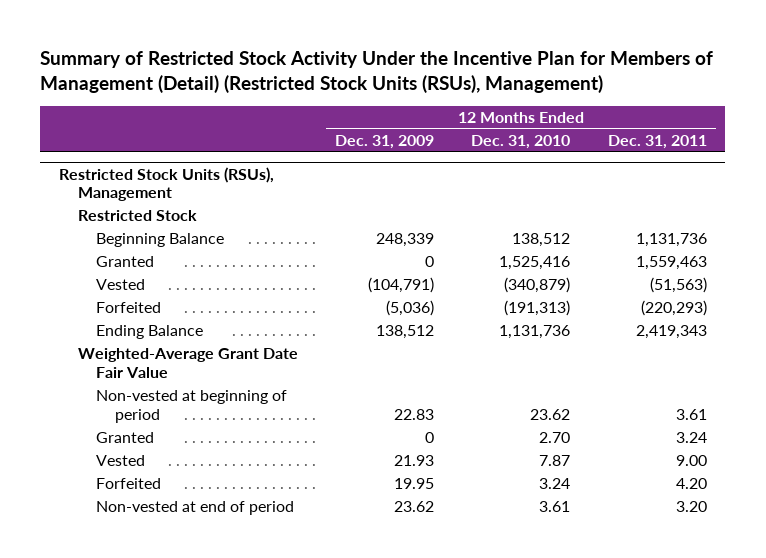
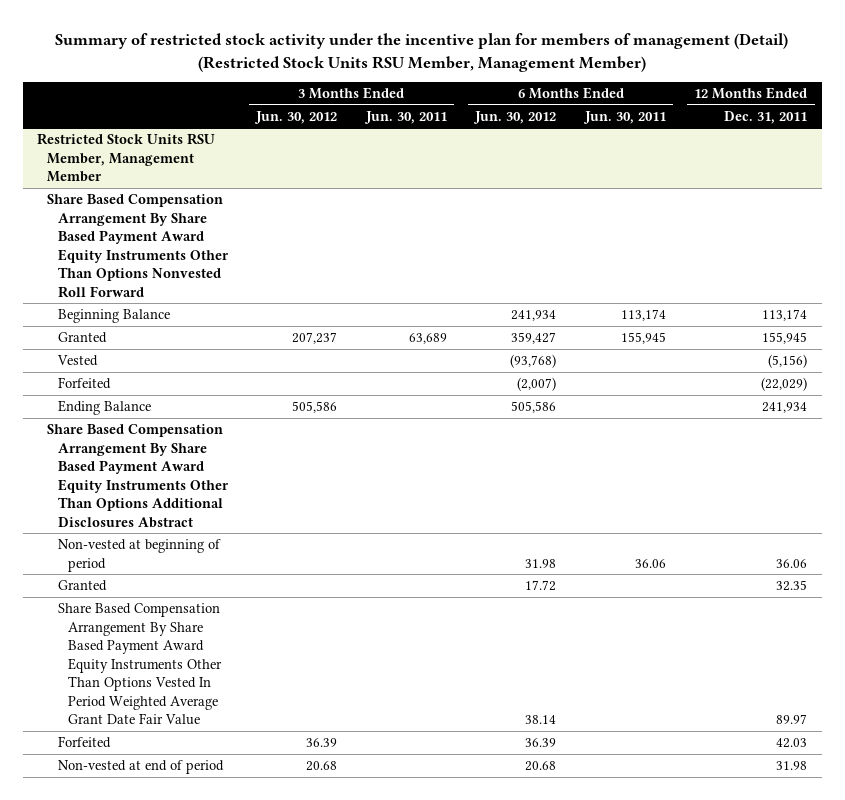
- Summary of Restricted Stock Activity Under the Incentive Plan for Members of Management (Detail) (Restricted Stock Units (RSUs), Management)
+ Summary of restricted stock activity under the incentive plan for members of management (Detail) (Restricted Stock Units RSU Member, Management Member)
- | 12 Months Ended Dec. 31, 2009 | 12 Months Ended Dec. 31, 2010 | 12 Months Ended Dec. 31, 2011
+ | 3 Months Ended Jun. 30, 2012 | 3 Months Ended Jun. 30, 2011 | 6 Months Ended Jun. 30, 2012 | 6 Months Ended Jun. 30, 2011 | 12 Months Ended Dec. 31, 2011
- Restricted Stock Units (RSUs), Management
- Restricted Stock
- Beginning Balance | 248,339 | 138,512 | 1,131,736
- Granted | 0 | 1,525,416 | 1,559,463
- Vested | (104,791) | (340,879) | (51,563)
- Forfeited | (5,036) | (191,313) | (220,293)
- Ending Balance | 138,512 | 1,131,736 | 2,419,343
- Weighted-Average Grant Date Fair Value
- Non-vested at beginning of period | 22.83 | 23.62 | 3.61
- Granted | 0 | 2.70 | 3.24
- Vested | 21.93 | 7.87 | 9.00
- Forfeited | 19.95 | 3.24 | 4.20
- Non-vested at end of period | 23.62 | 3.61 | 3.20
+ Restricted Stock Units RSU Member, Management Member
+ Share Based Compensation Arrangement By Share Based Payment Award Equity Instruments Other Than Options Nonvested Roll Forward
+ Beginning Balance | | | 241,934 | 113,174 | 113,174
+ Granted | 207,237 | 63,689 | 359,427 | 155,945 | 155,945
+ Vested | | | (93,768) | | (5,156)
+ Forfeited | | | (2,007) | | (22,029)
+ Ending Balance | 505,586 | | 505,586 | | 241,934
+ Share Based Compensation Arrangement By Share Based Payment Award Equity Instruments Other Than Options Additional Disclosures Abstract
+ Non-vested at beginning of period | | | 31.98 | 36.06 | 36.06
+ Granted | | | 17.72 | | 32.35
+ Share Based Compensation Arrangement By Share Based Payment Award Equity Instruments Other Than Options Vested In Period Weighted Average Grant Date Fair Value | | | 38.14 | | 89.97
+ Forfeited | 36.39 | | 36.39 | | 42.03
+ Non-vested at end of period | 20.68 | | 20.68 | | 31.98

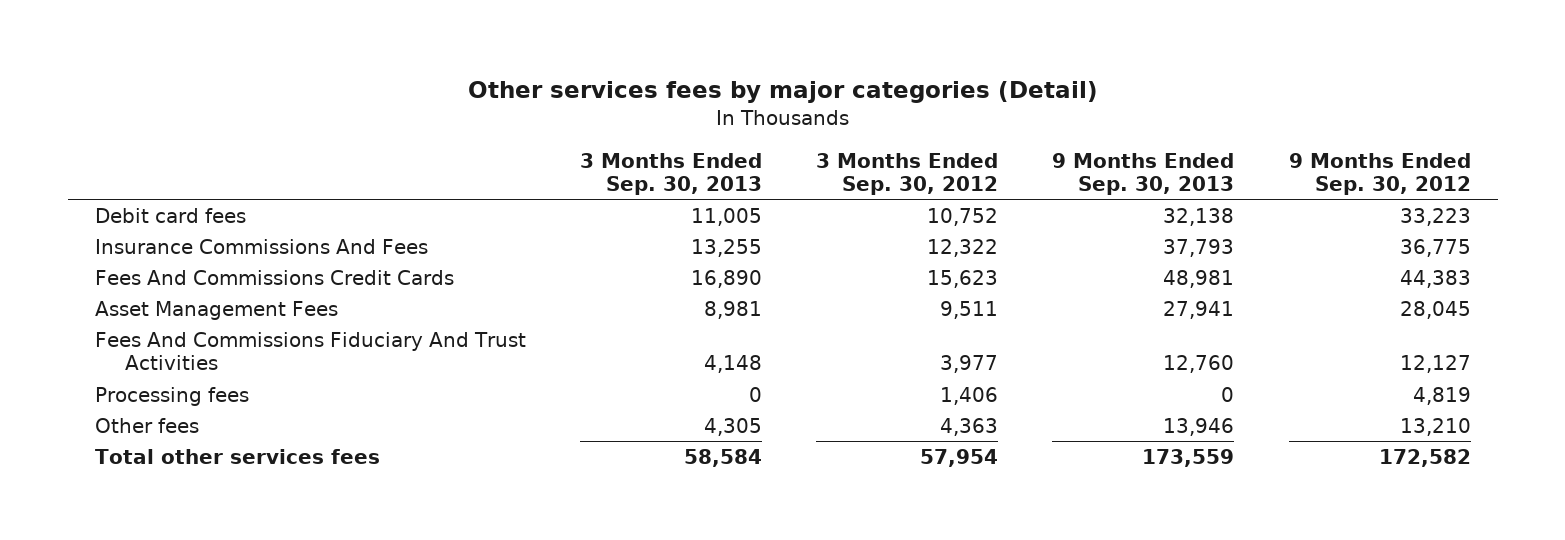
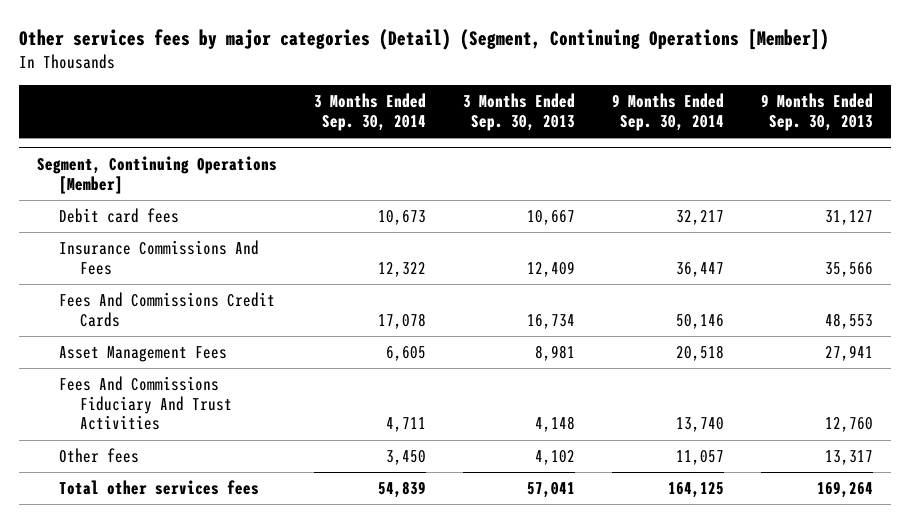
- Other services fees by major categories (Detail)
+ Other services fees by major categories (Detail) (Segment, Continuing Operations [Member])
- | 3 Months Ended Sep. 30, 2013 | 3 Months Ended Sep. 30, 2012 | 9 Months Ended Sep. 30, 2013 | 9 Months Ended Sep. 30, 2012
+ | 3 Months Ended Sep. 30, 2014 | 3 Months Ended Sep. 30, 2013 | 9 Months Ended Sep. 30, 2014 | 9 Months Ended Sep. 30, 2013
- Debit card fees | 11,005 | 10,752 | 32,138 | 33,223
- Insurance Commissions And Fees | 13,255 | 12,322 | 37,793 | 36,775
- Fees And Commissions Credit Cards | 16,890 | 15,623 | 48,981 | 44,383
+ Segment, Continuing Operations [Member]
+ Debit card fees | 10,673 | 10,667 | 32,217 | 31,127
+ Insurance Commissions And Fees | 12,322 | 12,409 | 36,447 | 35,566
+ Fees And Commissions Credit Cards | 17,078 | 16,734 | 50,146 | 48,553
- Processing fees | 0 | 1,406 | 0 | 4,819
- Other fees | 4,305 | 4,363 | 13,946 | 13,210
- Total other services fees | 58,584 | 57,954 | 173,559 | 172,582
+ Other fees | 3,450 | 4,102 | 11,057 | 13,317
+ Total other services fees | 54,839 | 57,041 | 164,125 | 169,264

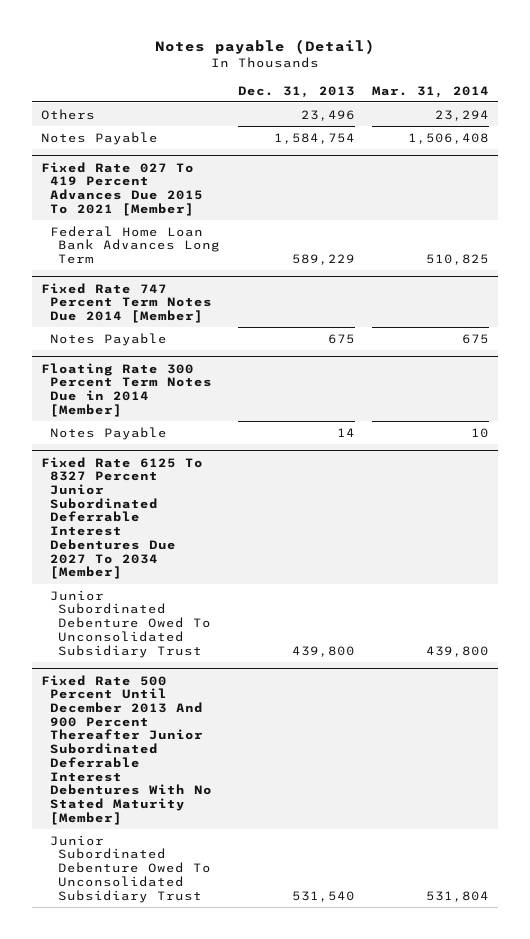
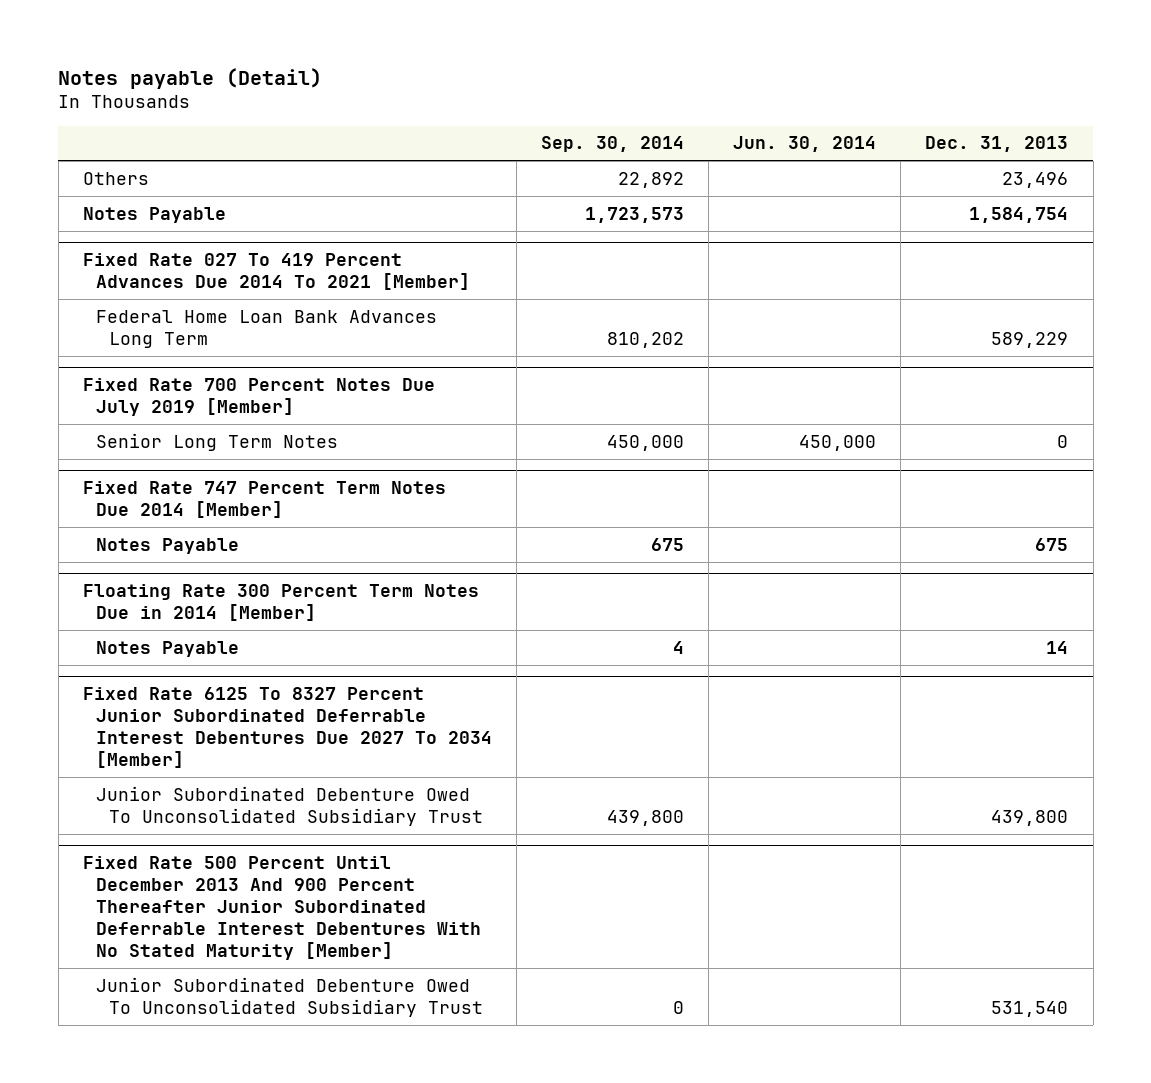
- | Dec. 31, 2013 | Mar. 31, 2014
+ | Sep. 30, 2014 | Jun. 30, 2014 | Dec. 31, 2013
- Fixed Rate 027 To 419 Percent Advances Due 2015 To 2021 [Member]
+ Fixed Rate 027 To 419 Percent Advances Due 2014 To 2021 [Member]
+ Fixed Rate 700 Percent Notes Due July 2019 [Member]
+ Senior Long Term Notes | 450,000 | 450,000 | 0

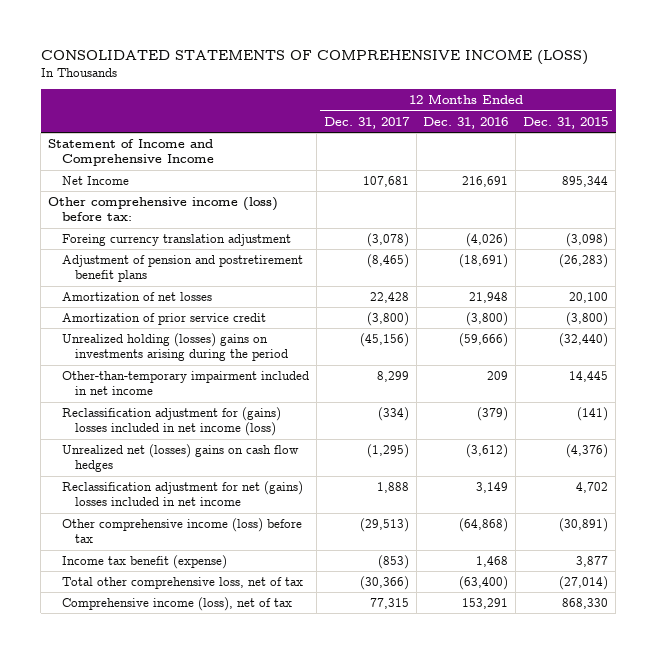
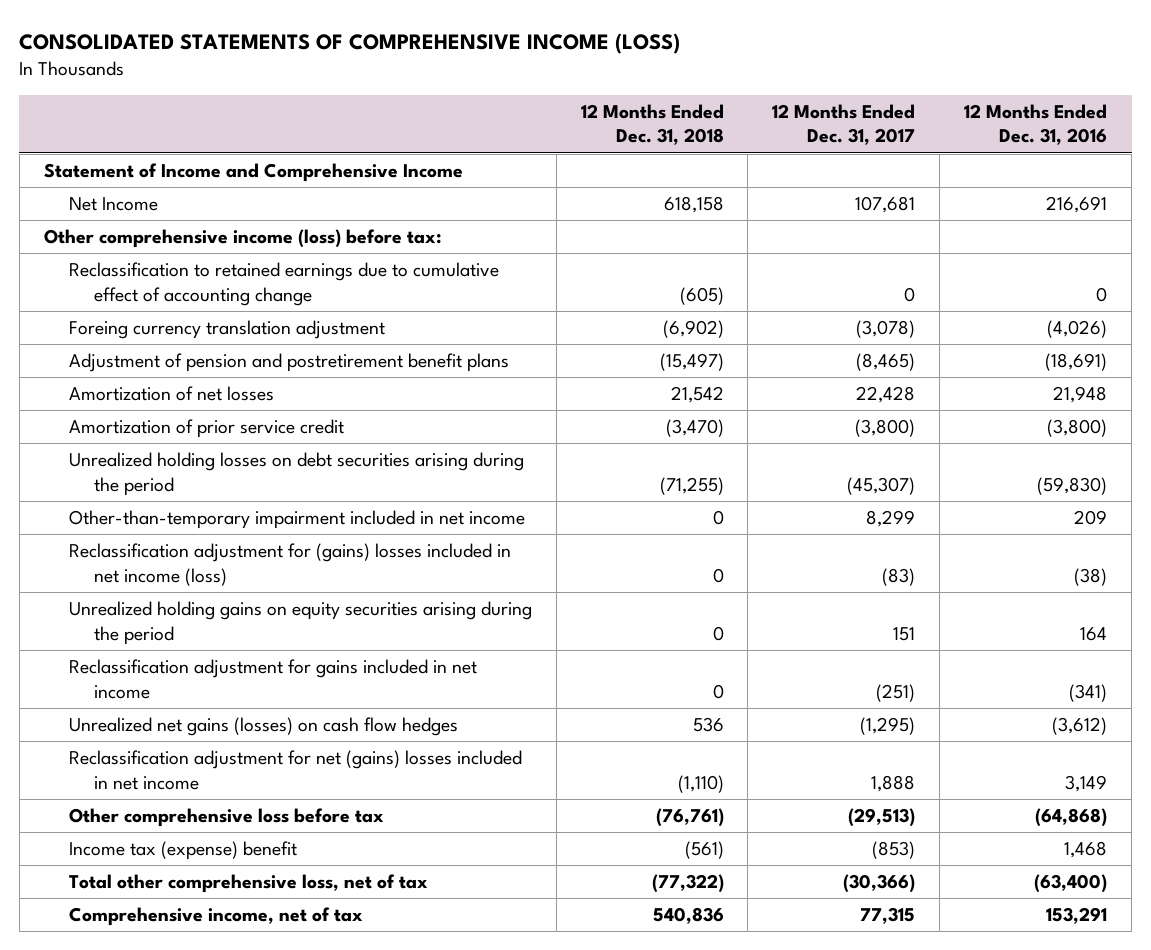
- | 12 Months Ended Dec. 31, 2017 | 12 Months Ended Dec. 31, 2016 | 12 Months Ended Dec. 31, 2015
+ | 12 Months Ended Dec. 31, 2018 | 12 Months Ended Dec. 31, 2017 | 12 Months Ended Dec. 31, 2016
+ Reclassification to retained earnings due to cumulative effect of accounting change | (605) | 0 | 0
- Unrealized holding (losses) gains on investments arising during the period | (45,156) | (59,666) | (32,440)
+ Unrealized holding losses on debt securities arising during the period | (71,255) | (45,307) | (59,830)
- Reclassification adjustment for (gains) losses included in net income (loss) | (334) | (379) | (141)
- Unrealized net (losses) gains on cash flow hedges | (1,295) | (3,612) | (4,376)
+ Reclassification adjustment for (gains) losses included in net income (loss) | 0 | (83) | (38)
+ Unrealized holding gains on equity securities arising during the period | 0 | 151 | 164
+ Reclassification adjustment for gains included in net income | 0 | (251) | (341)
+ Unrealized net gains (losses) on cash flow hedges | 536 | (1,295) | (3,612)
- Other comprehensive income (loss) before tax | (29,513) | (64,868) | (30,891)
- Income tax benefit (expense) | (853) | 1,468 | 3,877
+ Other comprehensive loss before tax | (76,761) | (29,513) | (64,868)
+ Income tax (expense) benefit | (561) | (853) | 1,468
- Comprehensive income (loss), net of tax | 77,315 | 153,291 | 868,330
+ Comprehensive income, net of tax | 540,836 | 77,315 | 153,291

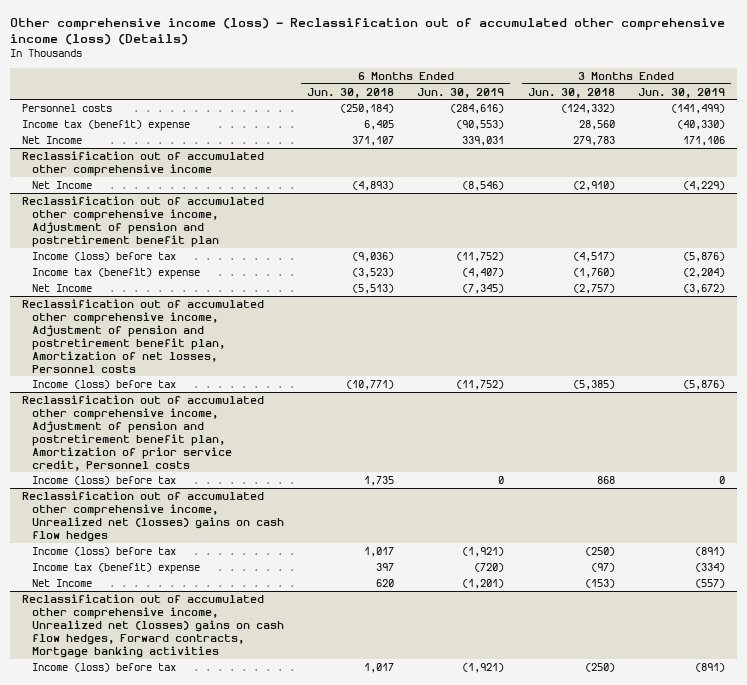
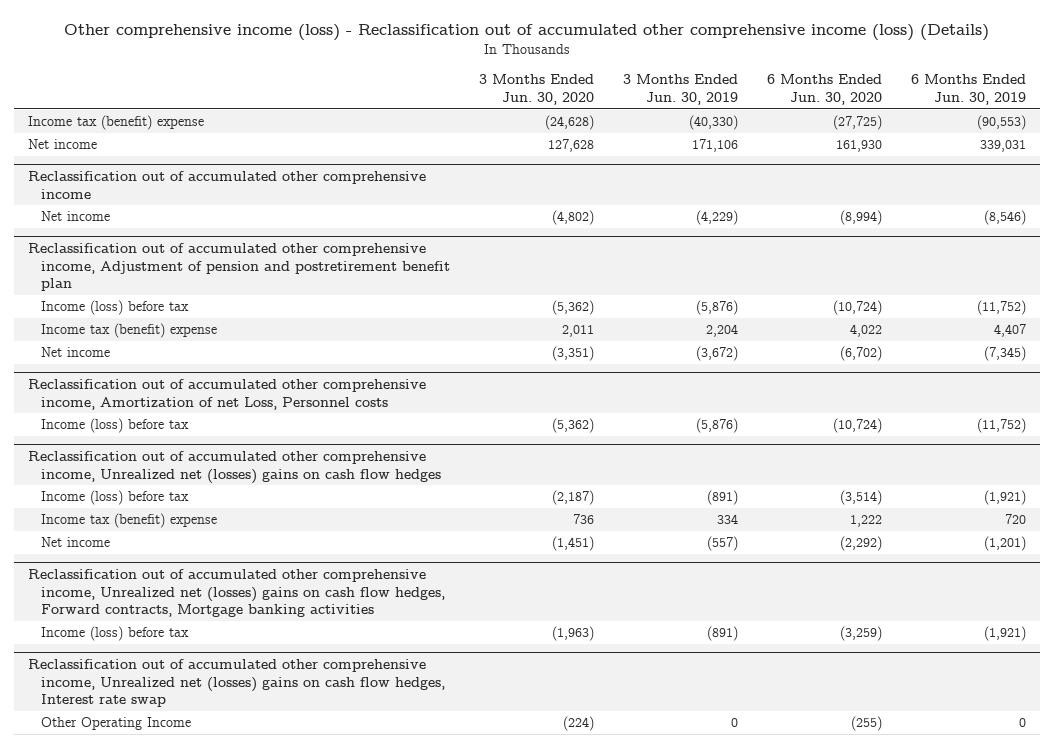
- | 6 Months Ended Jun. 30, 2018 | 6 Months Ended Jun. 30, 2019 | 3 Months Ended Jun. 30, 2018 | 3 Months Ended Jun. 30, 2019
+ | 3 Months Ended Jun. 30, 2020 | 3 Months Ended Jun. 30, 2019 | 6 Months Ended Jun. 30, 2020 | 6 Months Ended Jun. 30, 2019
- Personnel costs | (250,184) | (284,616) | (124,332) | (141,499)
- Net Income | 371,107 | 339,031 | 279,783 | 171,106
+ Net income | 127,628 | 171,106 | 161,930 | 339,031
@ Reclassification out of accumulated other comprehensive income
- Net Income | (4,893) | (8,546) | (2,910) | (4,229)
+ Net income | (4,802) | (4,229) | (8,994) | (8,546)
@ Reclassification out of accumulated other comprehensive income, Adjustment of pension and postretirement benefit plan
- Income tax (benefit) expense | (3,523) | (4,407) | (1,760) | (2,204)
- Net Income | (5,513) | (7,345) | (2,757) | (3,672)
- Reclassification out of accumulated other comprehensive income, Adjustment of pension and postretirement benefit plan, Amortization of net losses, Personnel costs
@ Reclassification out of accumulated other comprehensive income, Adjustment of pension and postretirement benefit plan
+ Income tax (benefit) expense | 2,011 | 2,204 | 4,022 | 4,407
+ Net income | (3,351) | (3,672) | (6,702) | (7,345)
+ Reclassification out of accumulated other comprehensive income, Amortization of net Loss, Personnel costs
- Reclassification out of accumulated other comprehensive income, Adjustment of pension and postretirement benefit plan, Amortization of prior service credit, Personnel costs
- Income (loss) before tax | 1,735 | 0 | 868 | 0
@ Reclassification out of accumulated other comprehensive income, Unrealized net (losses) gains on cash flow hedges
- Income tax (benefit) expense | 397 | (720) | (97) | (334)
- Net Income | 620 | (1,201) | (153) | (557)
+ Income tax (benefit) expense | 736 | 334 | 1,222 | 720
+ Net income | (1,451) | (557) | (2,292) | (1,201)
+ Reclassification out of accumulated other comprehensive income, Unrealized net (losses) gains on cash flow hedges, Interest rate swap
+ Other Operating Income | (224) | 0 | (255) | 0

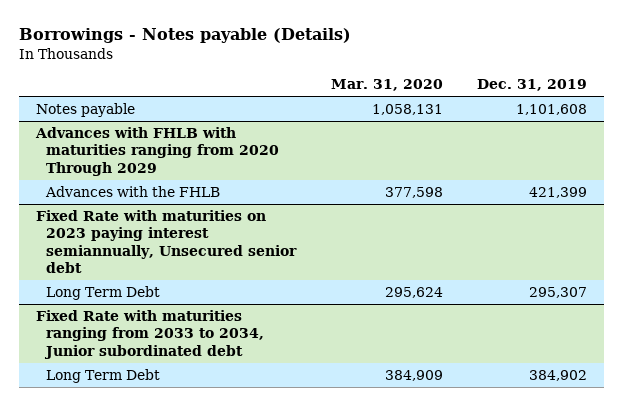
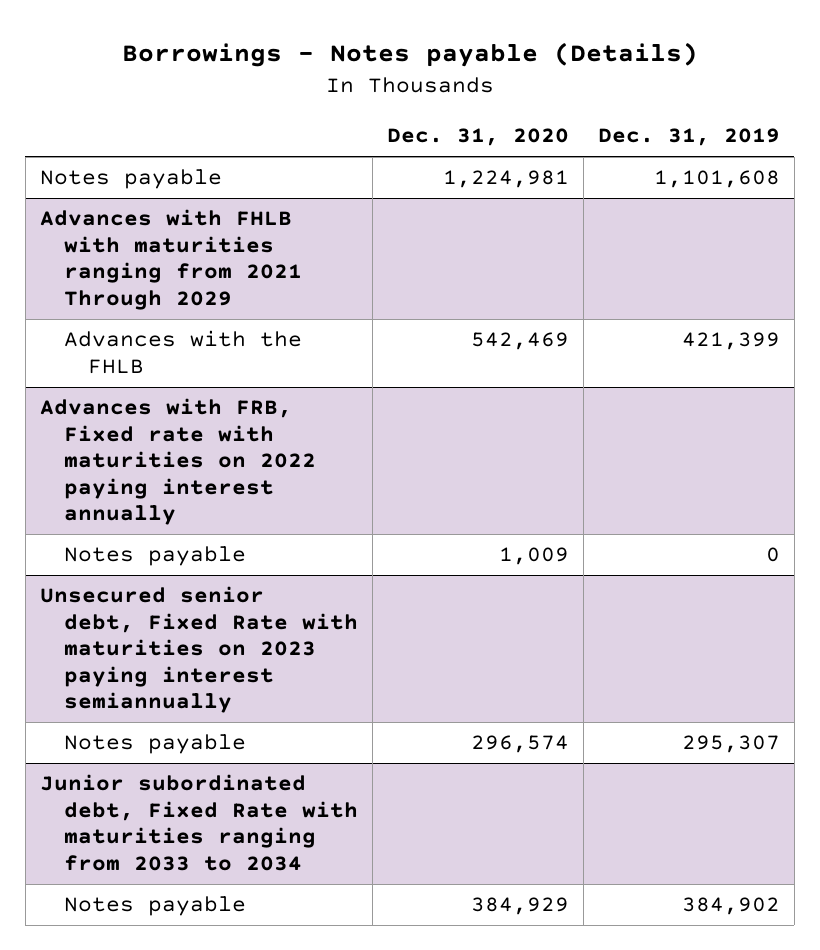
- | Mar. 31, 2020 | Dec. 31, 2019
+ | Dec. 31, 2020 | Dec. 31, 2019
- Advances with FHLB with maturities ranging from 2020 Through 2029
+ Advances with FHLB with maturities ranging from 2021 Through 2029
- Fixed Rate with maturities on 2023 paying interest semiannually, Unsecured senior debt
- Long Term Debt | 295,624 | 295,307
- Fixed Rate with maturities ranging from 2033 to 2034, Junior subordinated debt
- Long Term Debt | 384,909 | 384,902
+ Advances with FRB, Fixed rate with maturities on 2022 paying interest annually
+ Notes payable | 1,009 | 0
+ Unsecured senior debt, Fixed Rate with maturities on 2023 paying interest semiannually
+ Notes payable | 296,574 | 295,307
+ Junior subordinated debt, Fixed Rate with maturities ranging from 2033 to 2034
+ Notes payable | 384,929 | 384,902

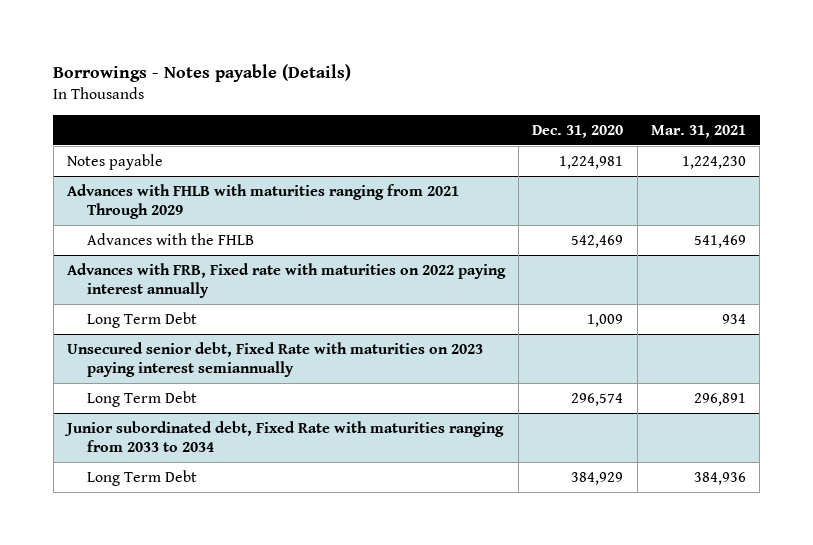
- | Dec. 31, 2020 | Dec. 31, 2019
+ | Dec. 31, 2020 | Mar. 31, 2021
@ Advances with FRB, Fixed rate with maturities on 2022 paying interest annually
- Notes payable | 1,009 | 0
+ Long Term Debt | 1,009 | 934
@ Unsecured senior debt, Fixed Rate with maturities on 2023 paying interest semiannually
- Notes payable | 296,574 | 295,307
+ Long Term Debt | 296,574 | 296,891
@ Junior subordinated debt, Fixed Rate with maturities ranging from 2033 to 2034
- Notes payable | 384,929 | 384,902
+ Long Term Debt | 384,929 | 384,936

